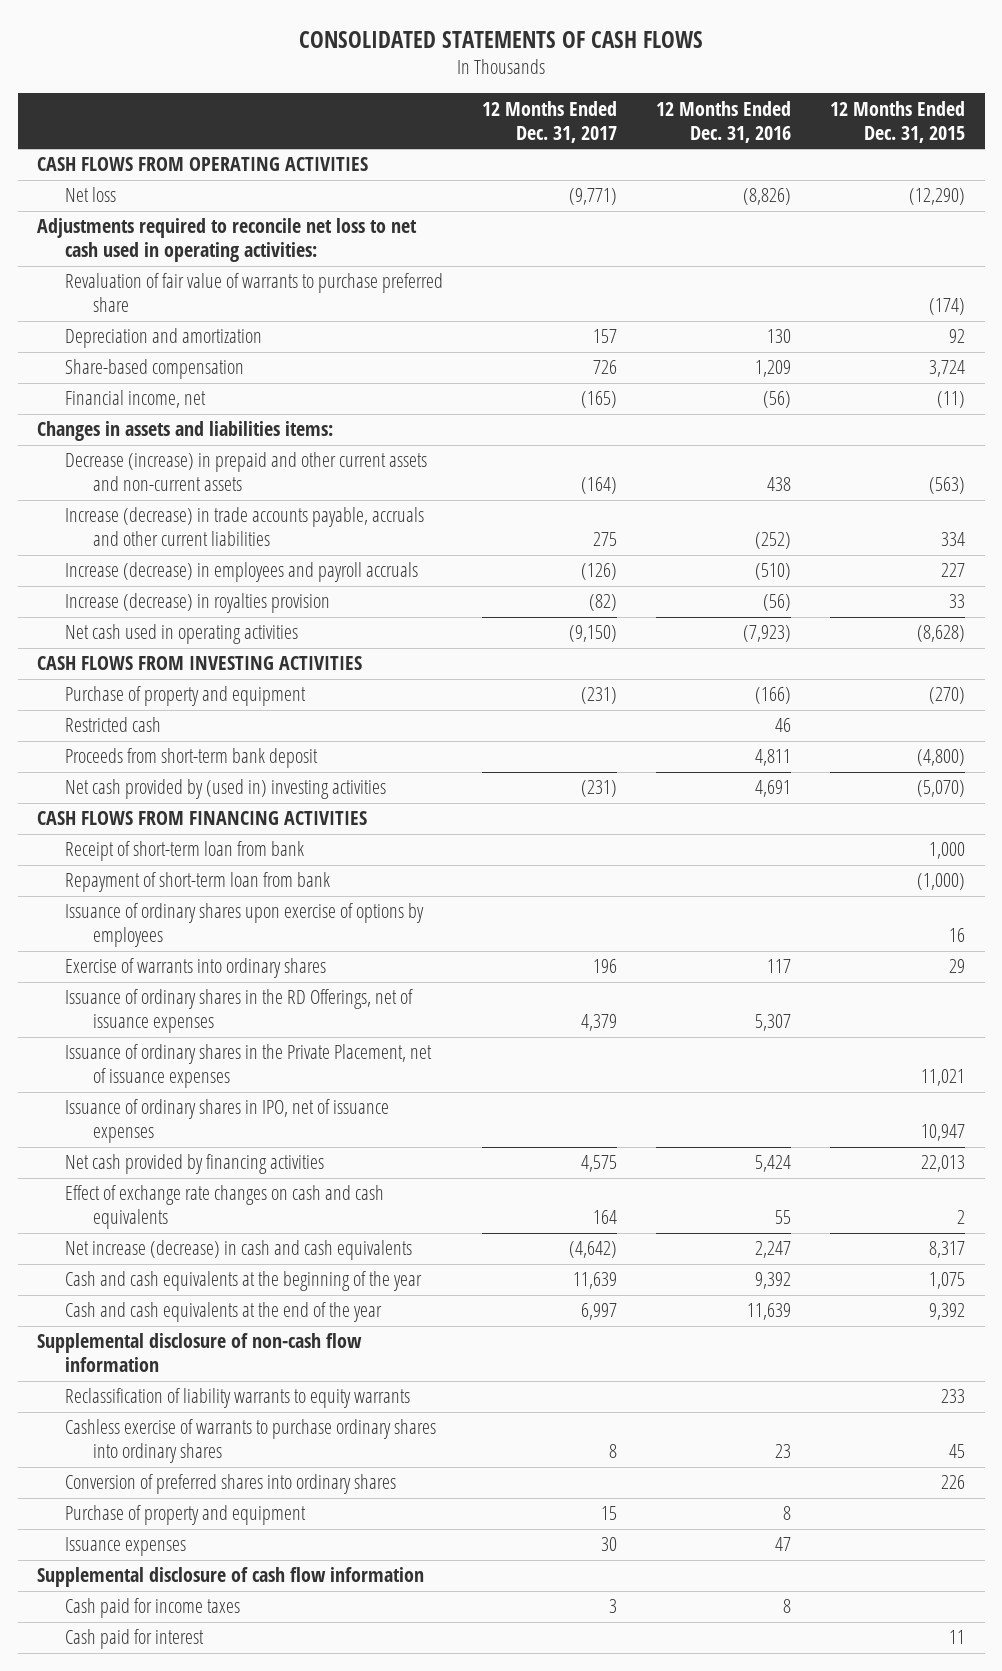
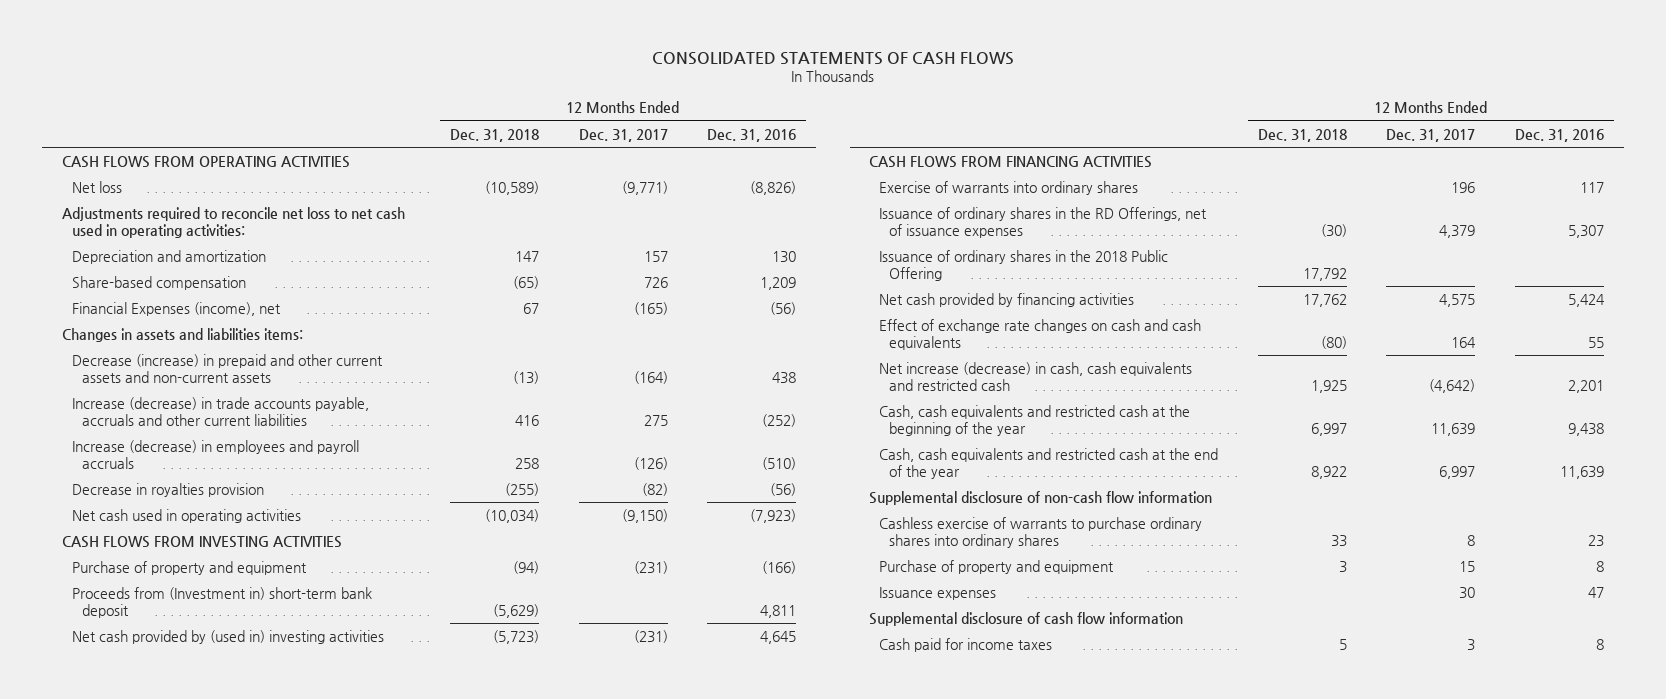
- | 12 Months Ended Dec. 31, 2017 | 12 Months Ended Dec. 31, 2016 | 12 Months Ended Dec. 31, 2015
+ | 12 Months Ended Dec. 31, 2018 | 12 Months Ended Dec. 31, 2017 | 12 Months Ended Dec. 31, 2016
- Revaluation of fair value of warrants to purchase preferred share | | | (174)
- Financial income, net | (165) | (56) | (11)
+ Financial Expenses (income), net | 67 | (165) | (56)
- Increase (decrease) in royalties provision | (82) | (56) | 33
+ Decrease in royalties provision | (255) | (82) | (56)
- Restricted cash | | 46 |
- Proceeds from short-term bank deposit | | 4,811 | (4,800)
- Net cash provided by (used in) investing activities | (231) | 4,691 | (5,070)
+ Proceeds from (Investment in) short-term bank deposit | (5,629) | | 4,811
+ Net cash provided by (used in) investing activities | (5,723) | (231) | 4,645
- Receipt of short-term loan from bank | | | 1,000
- Repayment of short-term loan from bank | | | (1,000)
- Issuance of ordinary shares upon exercise of options by employees | | | 16
- Issuance of ordinary shares in the Private Placement, net of issuance expenses | | | 11,021
- Issuance of ordinary shares in IPO, net of issuance expenses | | | 10,947
+ Issuance of ordinary shares in the 2018 Public Offering | 17,792 | |
- Net increase (decrease) in cash and cash equivalents | (4,642) | 2,247 | 8,317
- Cash and cash equivalents at the beginning of the year | 11,639 | 9,392 | 1,075
- Cash and cash equivalents at the end of the year | 6,997 | 11,639 | 9,392
+ Net increase (decrease) in cash, cash equivalents and restricted cash | 1,925 | (4,642) | 2,201
+ Cash, cash equivalents and restricted cash at the beginning of the year | 6,997 | 11,639 | 9,438
+ Cash, cash equivalents and restricted cash at the end of the year | 8,922 | 6,997 | 11,639
- Reclassification of liability warrants to equity warrants | | | 233
- Conversion of preferred shares into ordinary shares | | | 226
- Cash paid for interest | | | 11

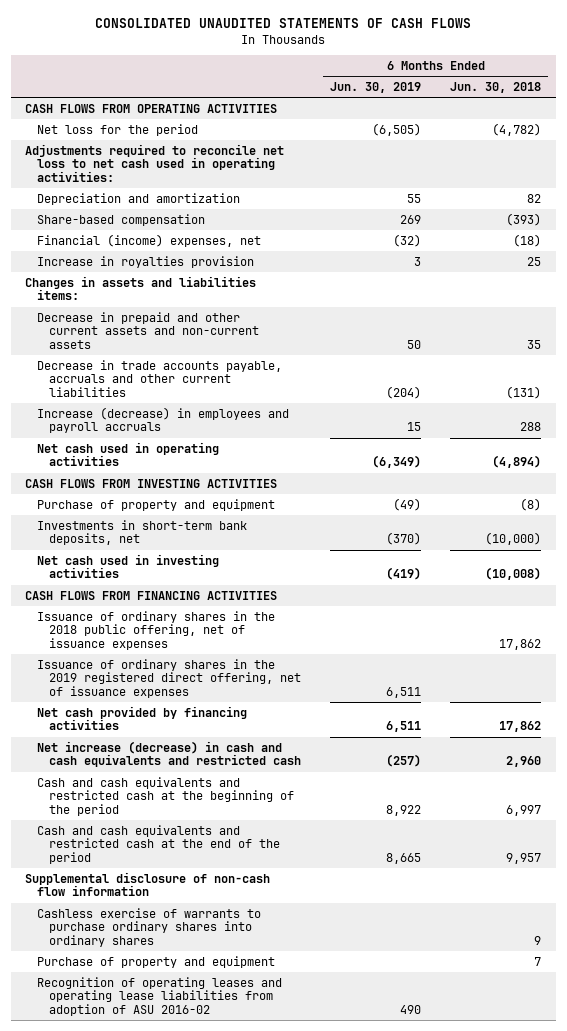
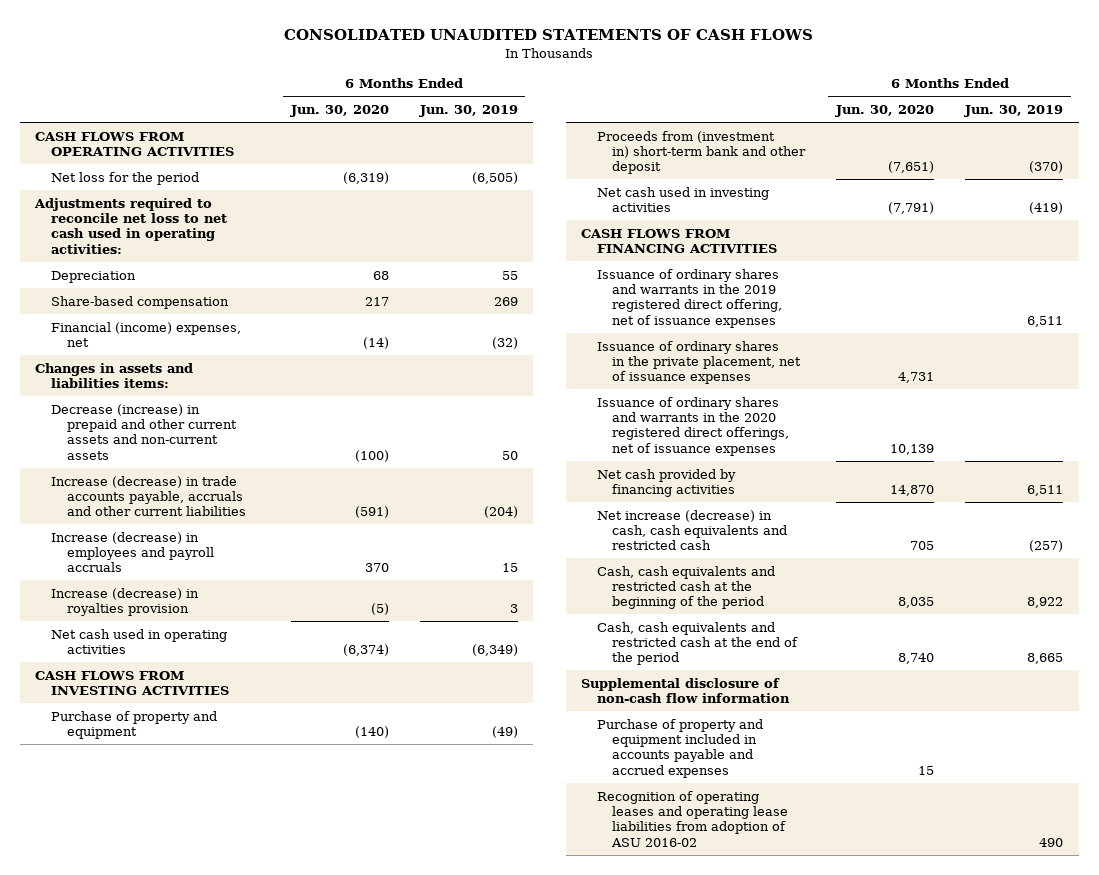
- | 6 Months Ended Jun. 30, 2019 | 6 Months Ended Jun. 30, 2018
+ | 6 Months Ended Jun. 30, 2020 | 6 Months Ended Jun. 30, 2019
- Depreciation and amortization | 55 | 82
+ Depreciation | 68 | 55
- Increase in royalties provision | 3 | 25
- Decrease in prepaid and other current assets and non-current assets | 50 | 35
- Decrease in trade accounts payable, accruals and other current liabilities | (204) | (131)
+ Decrease (increase) in prepaid and other current assets and non-current assets | (100) | 50
+ Increase (decrease) in trade accounts payable, accruals and other current liabilities | (591) | (204)
+ Increase (decrease) in royalties provision | (5) | 3
- Investments in short-term bank deposits, net | (370) | (10,000)
+ Proceeds from (investment in) short-term bank and other deposit | (7,651) | (370)
- Issuance of ordinary shares in the 2018 public offering, net of issuance expenses | | 17,862
- Issuance of ordinary shares in the 2019 registered direct offering, net of issuance expenses | 6,511 |
+ Issuance of ordinary shares and warrants in the 2019 registered direct offering, net of issuance expenses | | 6,511
+ Issuance of ordinary shares in the private placement, net of issuance expenses | 4,731 |
+ Issuance of ordinary shares and warrants in the 2020 registered direct offerings, net of issuance expenses | 10,139 |
- Net increase (decrease) in cash and cash equivalents and restricted cash | (257) | 2,960
- Cash and cash equivalents and restricted cash at the beginning of the period | 8,922 | 6,997
- Cash and cash equivalents and restricted cash at the end of the period | 8,665 | 9,957
+ Net increase (decrease) in cash, cash equivalents and restricted cash | 705 | (257)
+ Cash, cash equivalents and restricted cash at the beginning of the period | 8,035 | 8,922
+ Cash, cash equivalents and restricted cash at the end of the period | 8,740 | 8,665
- Cashless exercise of warrants to purchase ordinary shares into ordinary shares | | 9
- Purchase of property and equipment | | 7
+ Purchase of property and equipment included in accounts payable and accrued expenses | 15 |

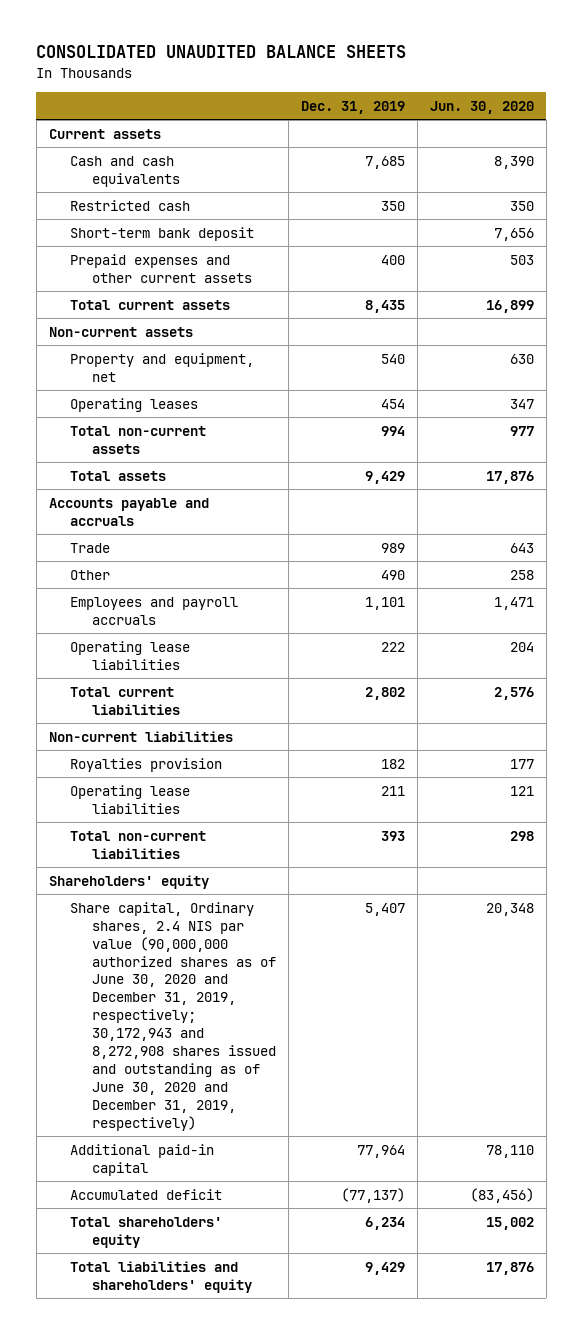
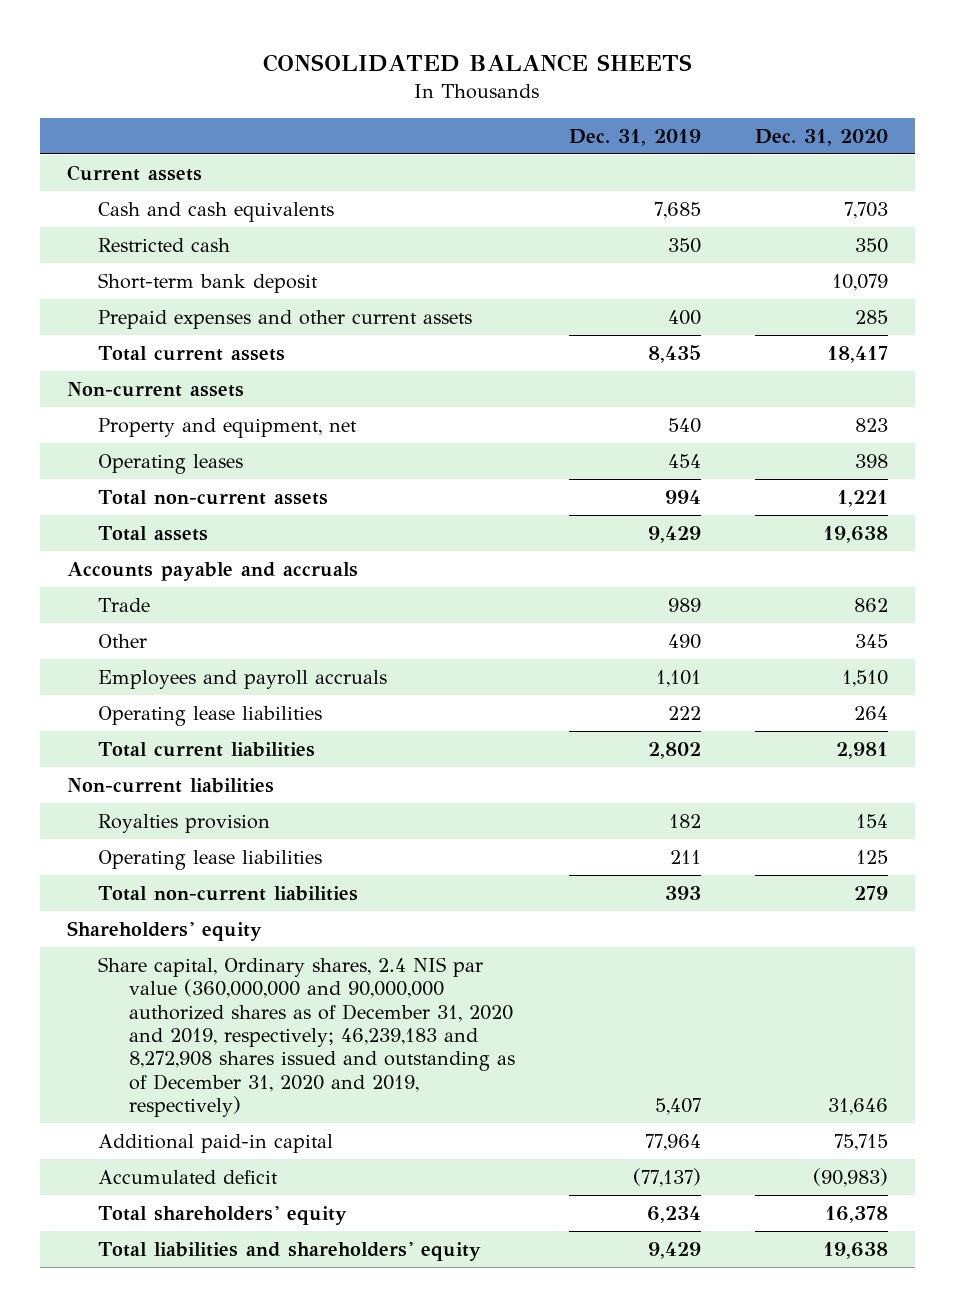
- CONSOLIDATED UNAUDITED BALANCE SHEETS
+ CONSOLIDATED BALANCE SHEETS
- | Dec. 31, 2019 | Jun. 30, 2020
+ | Dec. 31, 2019 | Dec. 31, 2020
- Share capital, Ordinary shares, 2.4 NIS par value (90,000,000 authorized shares as of June 30, 2020 and December 31, 2019, respectively; 30,172,943 and 8,272,908 shares issued and outstanding as of June 30, 2020 and December 31, 2019, respectively) | 5,407 | 20,348
+ Share capital, Ordinary shares, 2.4 NIS par value (360,000,000 and 90,000,000 authorized shares as of December 31, 2020 and 2019, respectively; 46,239,183 and 8,272,908 shares issued and outstanding as of December 31, 2020 and 2019, respectively) | 5,407 | 31,646

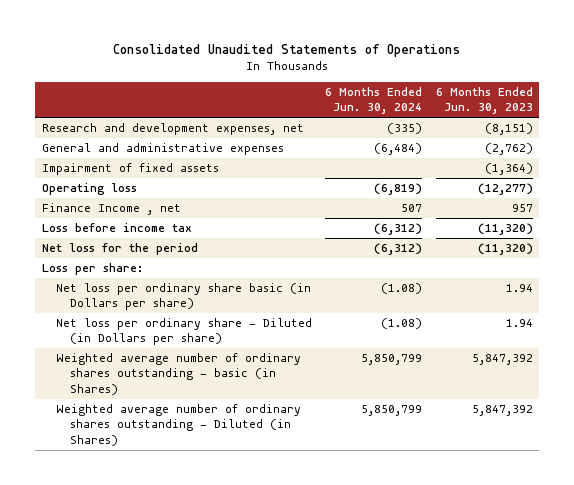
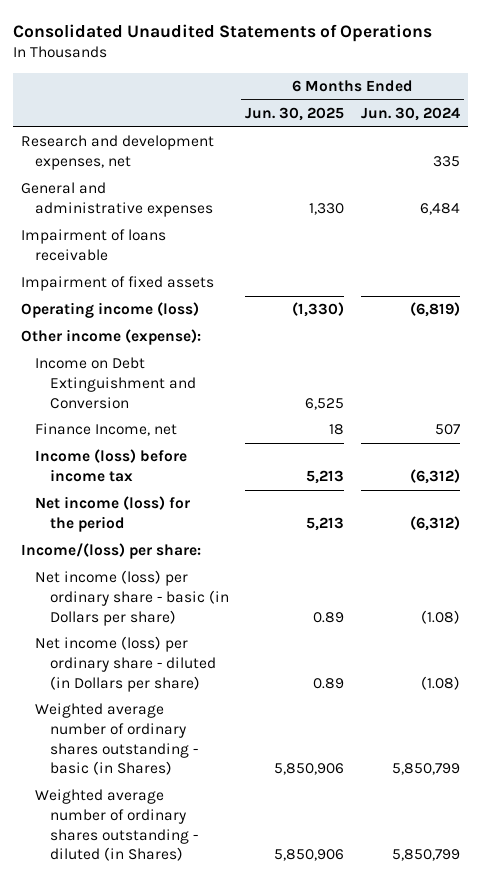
- | 6 Months Ended Jun. 30, 2024 | 6 Months Ended Jun. 30, 2023
+ | 6 Months Ended Jun. 30, 2025 | 6 Months Ended Jun. 30, 2024
- Research and development expenses, net | (335) | (8,151)
- General and administrative expenses | (6,484) | (2,762)
+ Research and development expenses, net | | 335
+ General and administrative expenses | 1,330 | 6,484
+ Impairment of loans receivable
- Operating loss | (6,819) | (12,277)
- Finance Income , net | 507 | 957
- Loss before income tax | (6,312) | (11,320)
- Net loss for the period | (6,312) | (11,320)
- Loss per share:
- Net loss per ordinary share basic (in Dollars per share) | (1.08) | 1.94
- Net loss per ordinary share - Diluted (in Dollars per share) | (1.08) | 1.94
+ Operating income (loss) | (1,330) | (6,819)
+ Other income (expense):
+ Income on Debt Extinguishment and Conversion | 6,525 |
+ Finance Income, net | 18 | 507
+ Income (loss) before income tax | 5,213 | (6,312)
+ Net income (loss) for the period | 5,213 | (6,312)
+ Income/(loss) per share:
+ Net income (loss) per ordinary share - basic (in Dollars per share) | 0.89 | (1.08)
+ Net income (loss) per ordinary share - diluted (in Dollars per share) | 0.89 | (1.08)
- Weighted average number of ordinary shares outstanding - Diluted (in Shares) | 5,850,799 | 5,847,392
+ Weighted average number of ordinary shares outstanding - diluted (in Shares) | 5,850,906 | 5,850,799

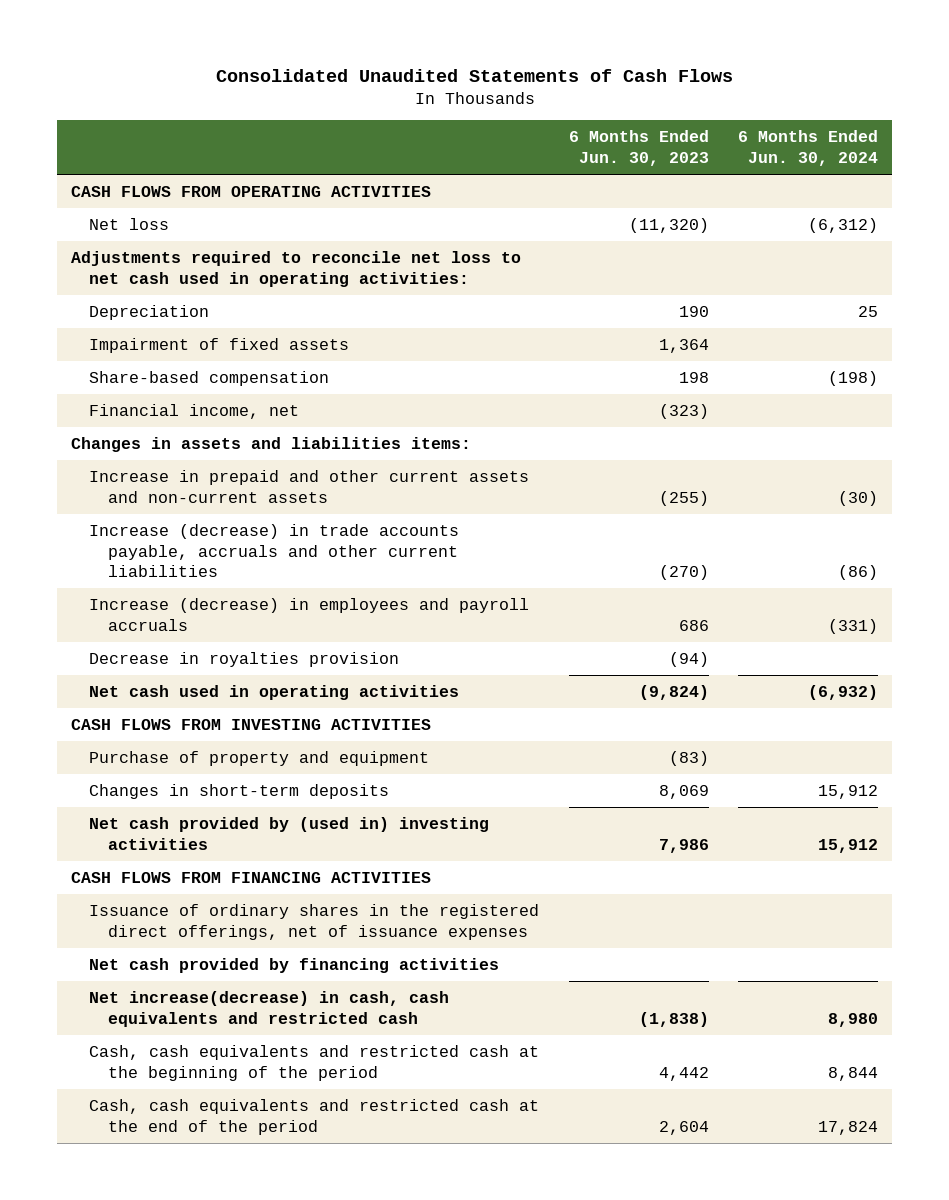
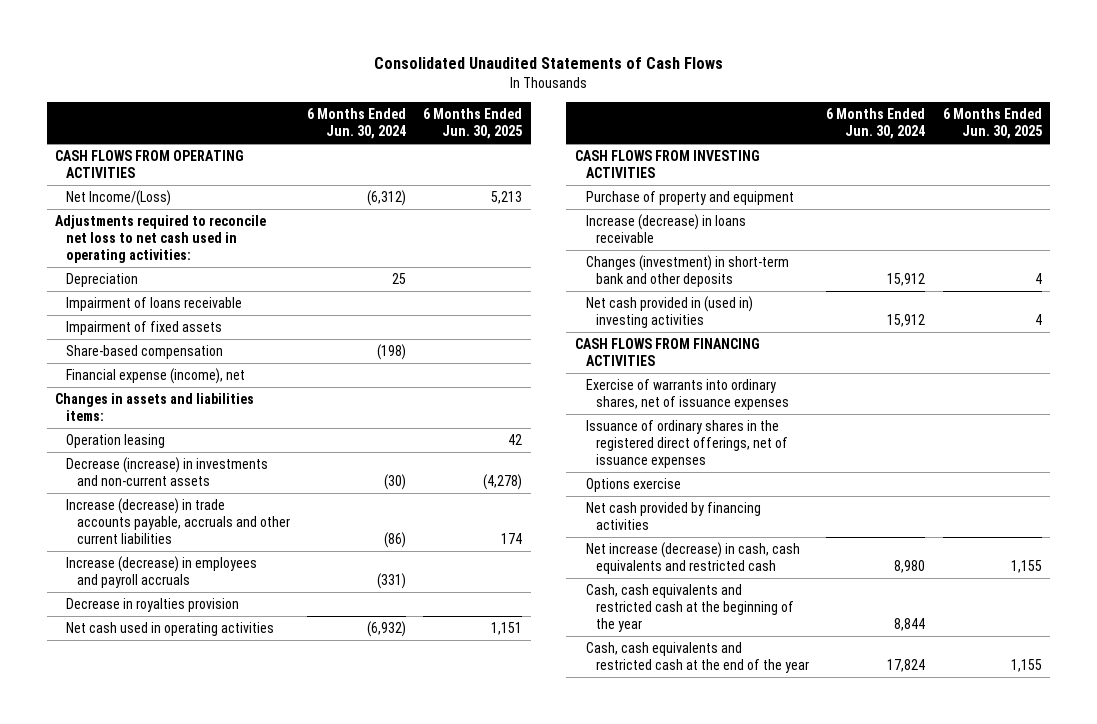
- | 6 Months Ended Jun. 30, 2023 | 6 Months Ended Jun. 30, 2024
+ | 6 Months Ended Jun. 30, 2024 | 6 Months Ended Jun. 30, 2025
- Net loss | (11,320) | (6,312)
+ Net Income/(Loss) | (6,312) | 5,213
+ Impairment of loans receivable
- Financial income, net | (323) |
+ Financial expense (income), net
- Increase in prepaid and other current assets and non-current assets | (255) | (30)
+ Operation leasing | | 42
+ Decrease (increase) in investments and non-current assets | (30) | (4,278)
- Changes in short-term deposits | 8,069 | 15,912
- Net cash provided by (used in) investing activities | 7,986 | 15,912
+ Increase (decrease) in loans receivable
+ Changes (investment) in short-term bank and other deposits | 15,912 | 4
+ Net cash provided in (used in) investing activities | 15,912 | 4
+ Exercise of warrants into ordinary shares, net of issuance expenses
+ Options exercise
- Net increase(decrease) in cash, cash equivalents and restricted cash | (1,838) | 8,980
- Cash, cash equivalents and restricted cash at the beginning of the period | 4,442 | 8,844
- Cash, cash equivalents and restricted cash at the end of the period | 2,604 | 17,824
+ Net increase (decrease) in cash, cash equivalents and restricted cash | 8,980 | 1,155
+ Cash, cash equivalents and restricted cash at the beginning of the year | 8,844 |
+ Cash, cash equivalents and restricted cash at the end of the year | 17,824 | 1,155

